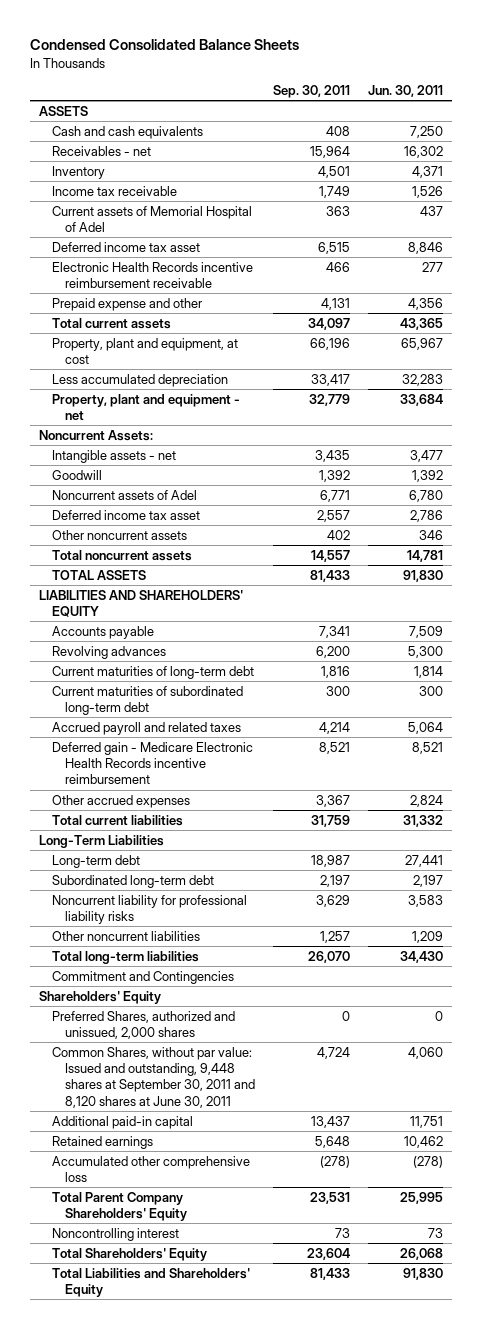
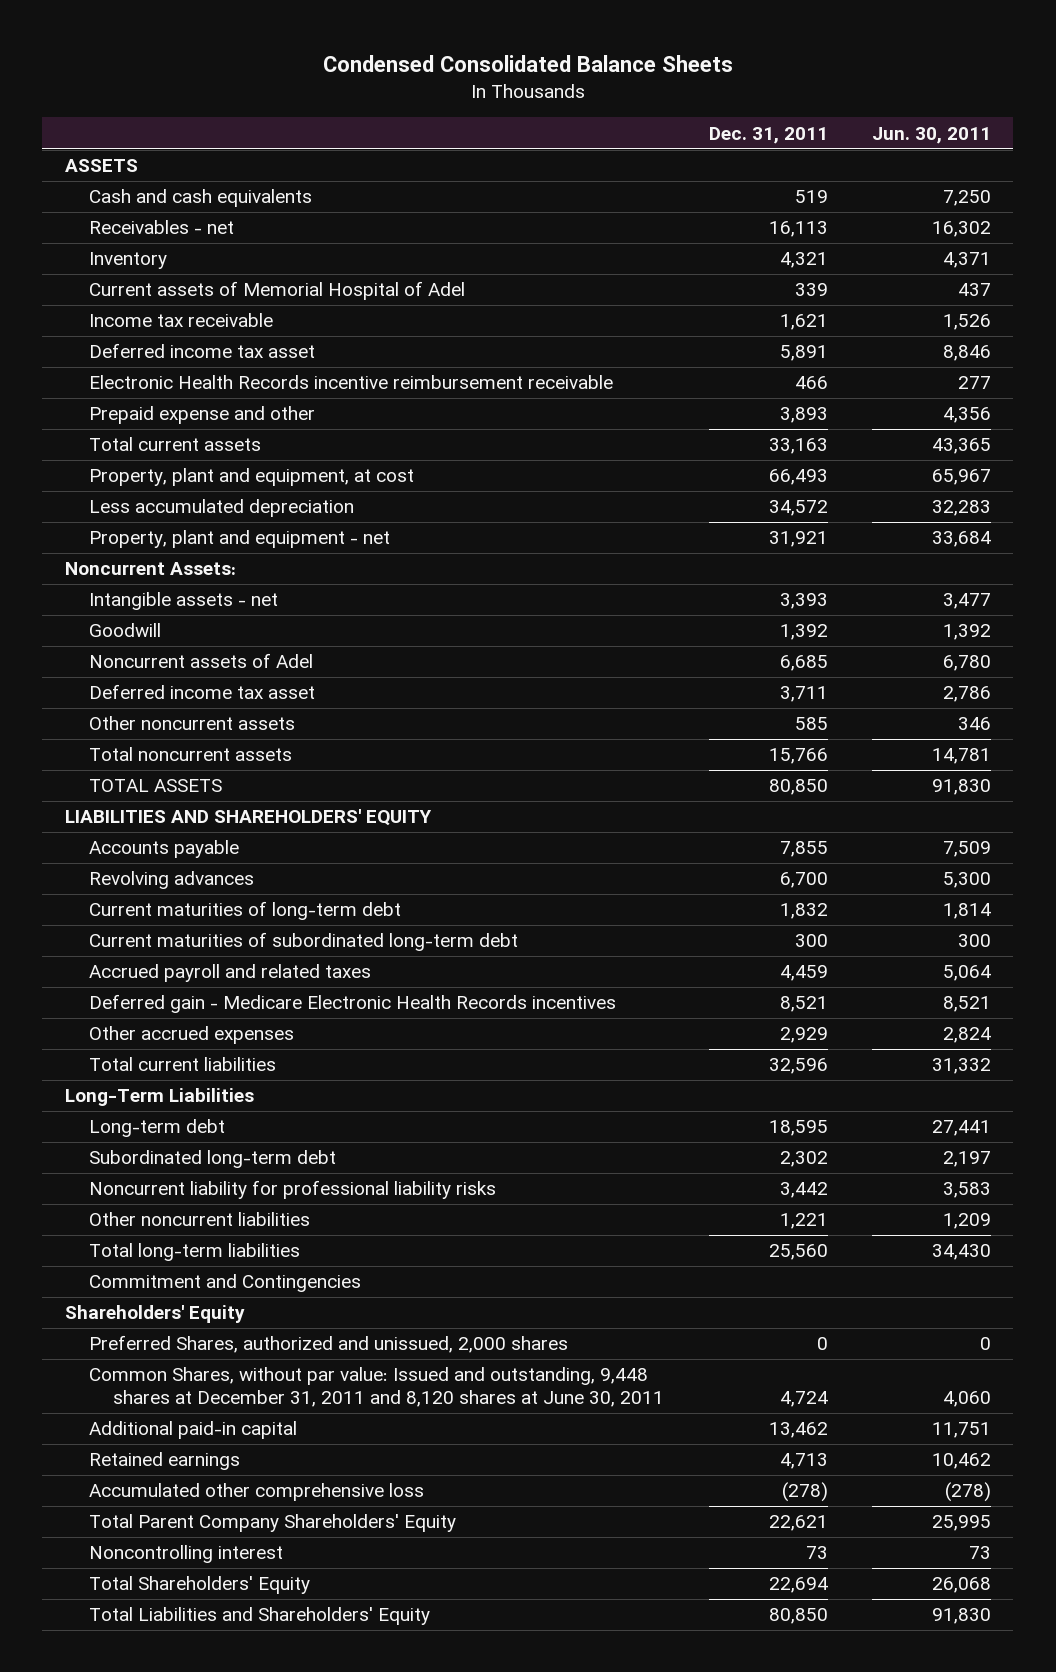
- | Sep. 30, 2011 | Jun. 30, 2011
+ | Dec. 31, 2011 | Jun. 30, 2011
moved down: Income tax receivable | 1,621 | 1,526
- Deferred gain - Medicare Electronic Health Records incentive reimbursement | 8,521 | 8,521
+ Deferred gain - Medicare Electronic Health Records incentives | 8,521 | 8,521
- Common Shares, without par value: Issued and outstanding, 9,448 shares at September 30, 2011 and 8,120 shares at June 30, 2011 | 4,724 | 4,060
+ Common Shares, without par value: Issued and outstanding, 9,448 shares at December 31, 2011 and 8,120 shares at June 30, 2011 | 4,724 | 4,060

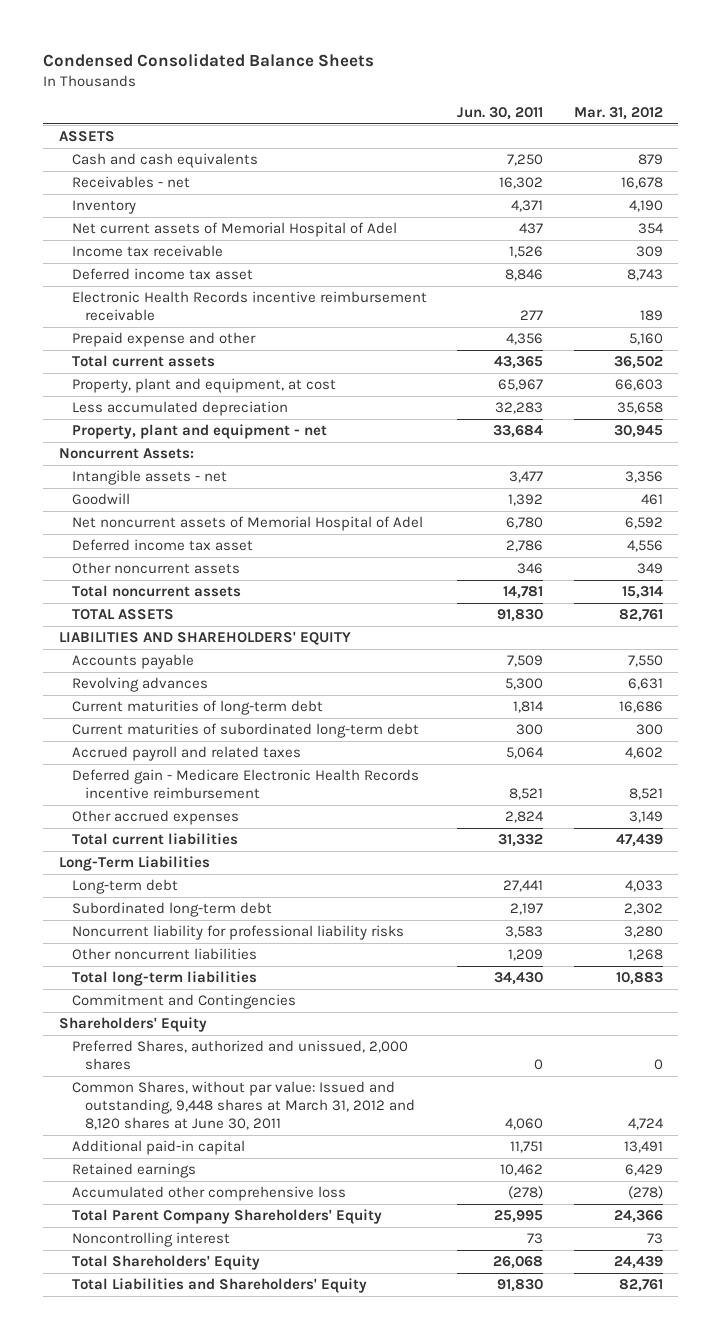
- | Dec. 31, 2011 | Jun. 30, 2011
+ | Jun. 30, 2011 | Mar. 31, 2012
- Current assets of Memorial Hospital of Adel | 339 | 437
+ Net current assets of Memorial Hospital of Adel | 437 | 354
- Noncurrent assets of Adel | 6,685 | 6,780
+ Net noncurrent assets of Memorial Hospital of Adel | 6,780 | 6,592
- Deferred gain - Medicare Electronic Health Records incentives | 8,521 | 8,521
+ Deferred gain - Medicare Electronic Health Records incentive reimbursement | 8,521 | 8,521
- Common Shares, without par value: Issued and outstanding, 9,448 shares at December 31, 2011 and 8,120 shares at June 30, 2011 | 4,724 | 4,060
+ Common Shares, without par value: Issued and outstanding, 9,448 shares at March 31, 2012 and 8,120 shares at June 30, 2011 | 4,060 | 4,724

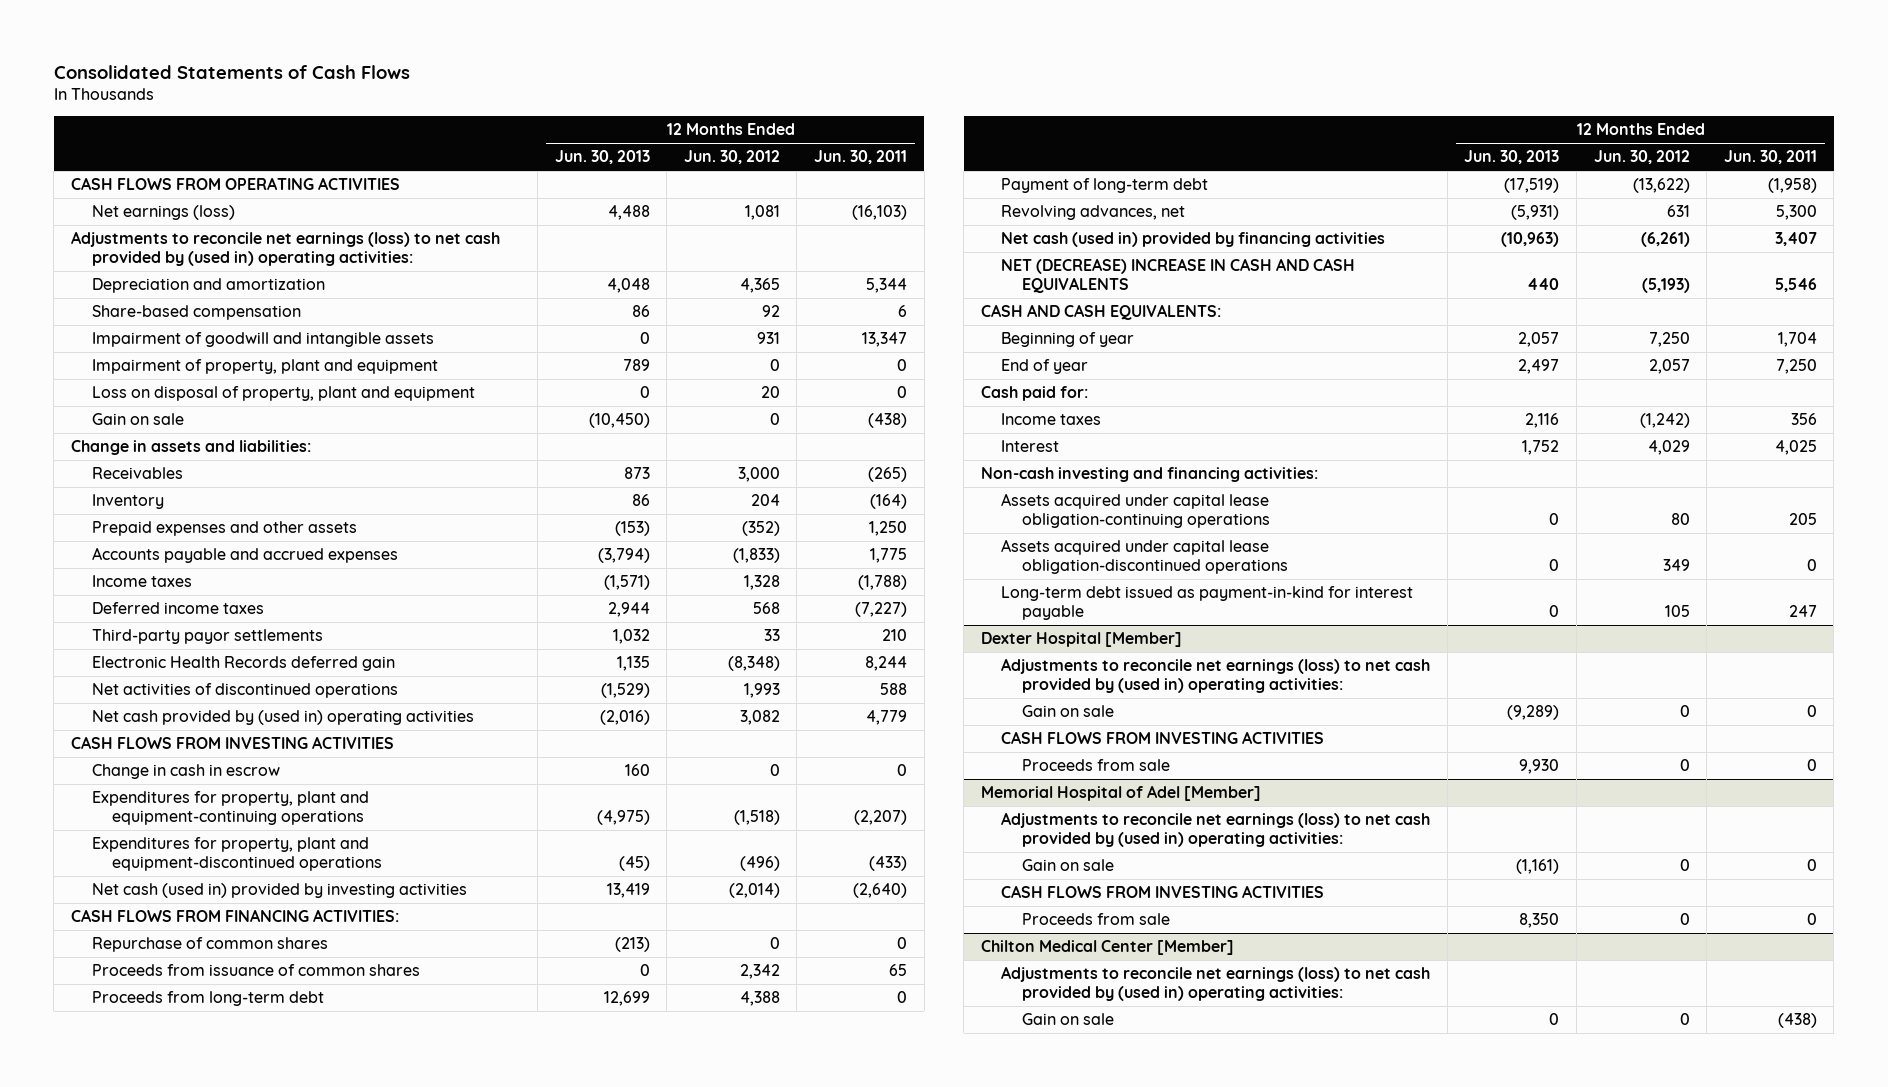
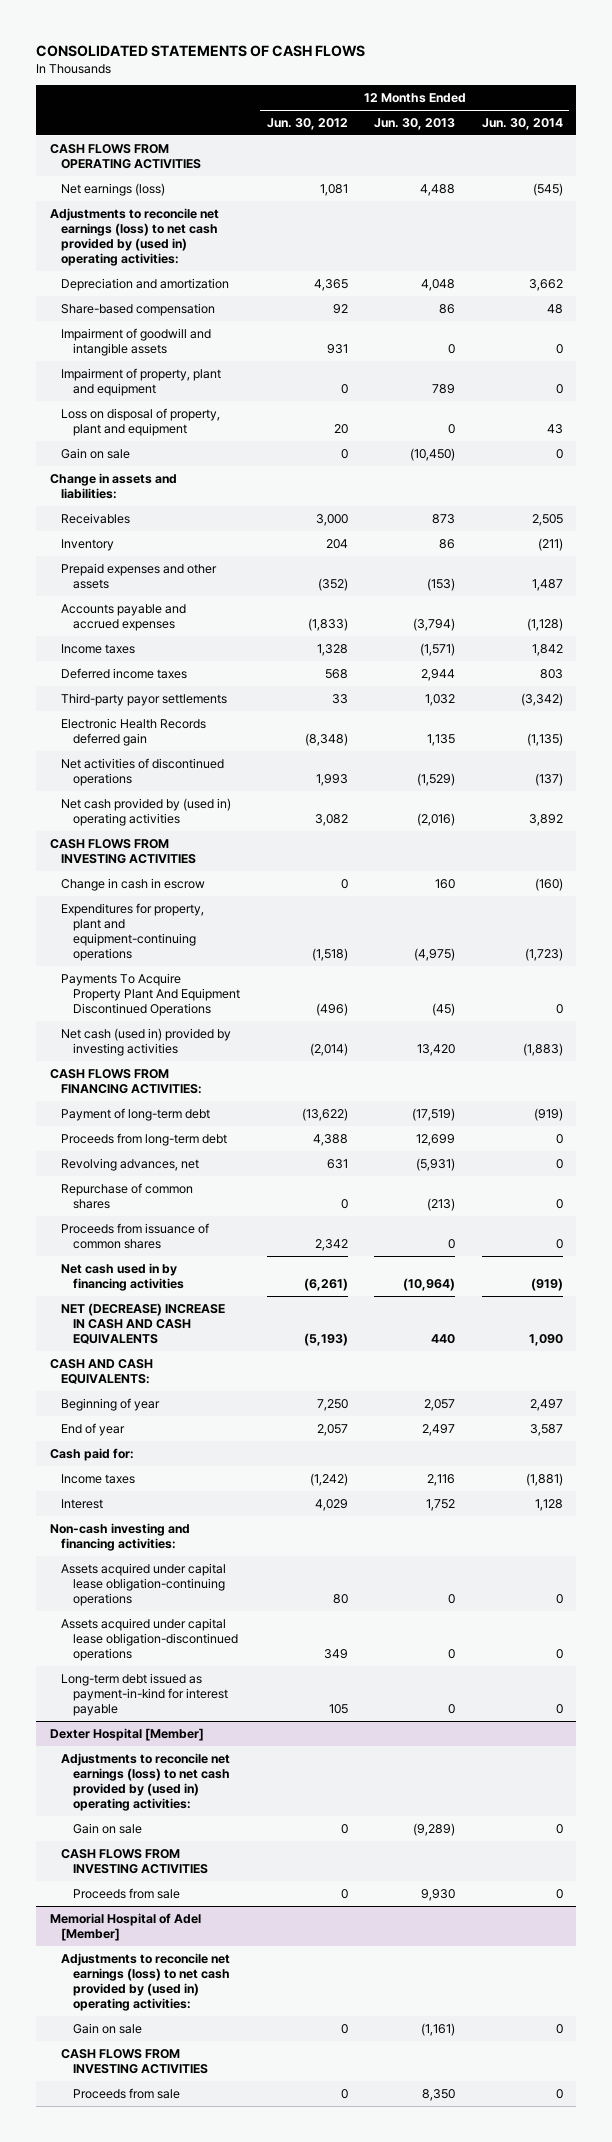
- Consolidated Statements of Cash Flows
+ CONSOLIDATED STATEMENTS OF CASH FLOWS
- | 12 Months Ended Jun. 30, 2013 | 12 Months Ended Jun. 30, 2012 | 12 Months Ended Jun. 30, 2011
+ | 12 Months Ended Jun. 30, 2012 | 12 Months Ended Jun. 30, 2013 | 12 Months Ended Jun. 30, 2014
- Expenditures for property, plant and equipment-discontinued operations | (45) | (496) | (433)
- Net cash (used in) provided by investing activities | 13,419 | (2,014) | (2,640)
+ Payments To Acquire Property Plant And Equipment Discontinued Operations | (496) | (45) | 0
+ Net cash (used in) provided by investing activities | (2,014) | 13,420 | (1,883)
moved down: Proceeds from long-term debt | 4,388 | 12,699 | 0
- Net cash (used in) provided by financing activities | (10,963) | (6,261) | 3,407
moved down: Repurchase of common shares | 0 | (213) | 0
moved down: Proceeds from issuance of common shares | 2,342 | 0 | 0
+ Net cash used in by financing activities | (6,261) | (10,964) | (919)
- Chilton Medical Center [Member]
- Adjustments to reconcile net earnings (loss) to net cash provided by (used in) operating activities:
- Gain on sale | 0 | 0 | (438)

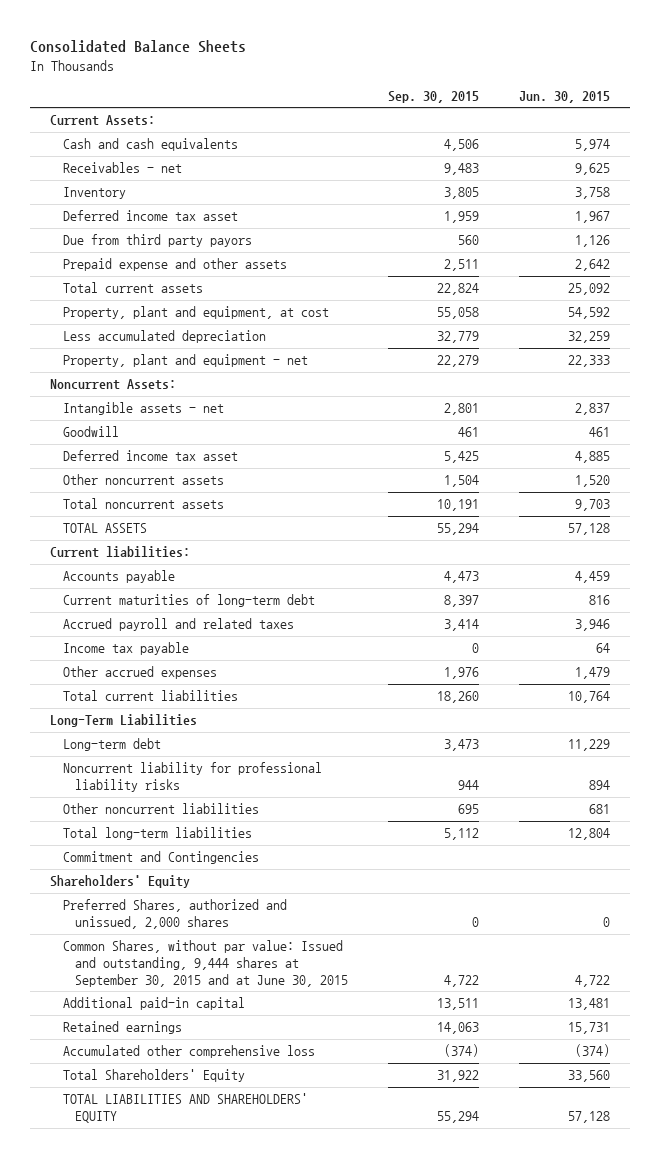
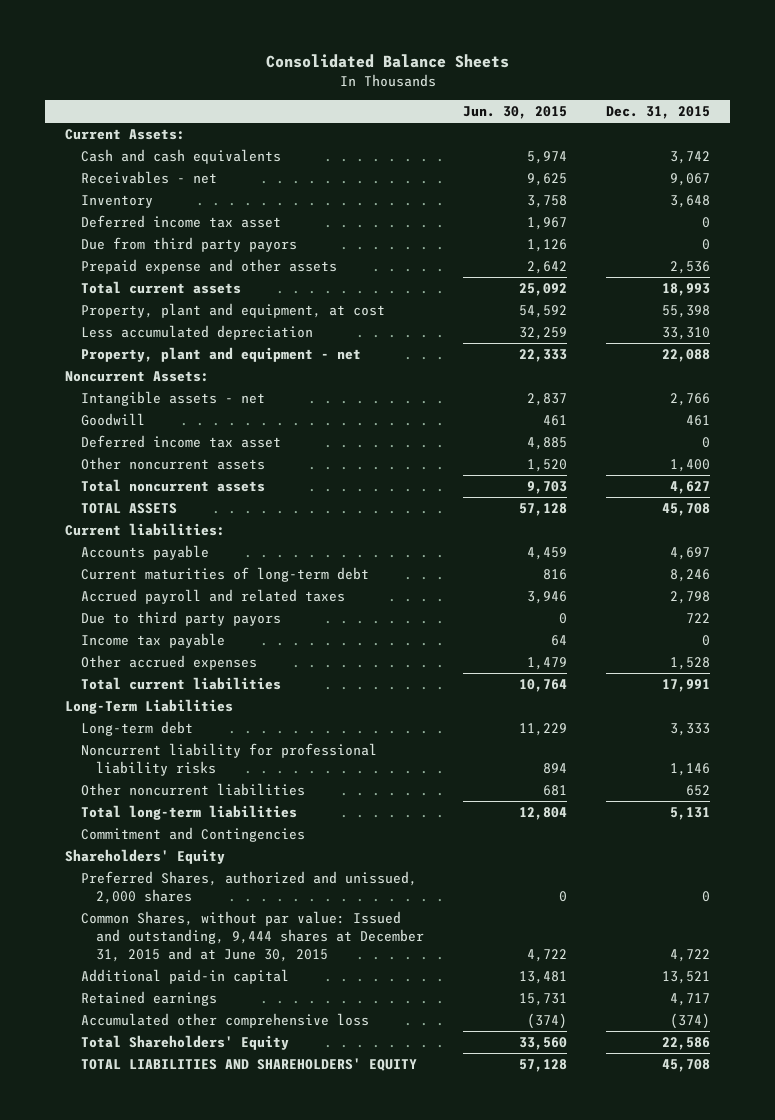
- | Sep. 30, 2015 | Jun. 30, 2015
+ | Jun. 30, 2015 | Dec. 31, 2015
+ Due to third party payors | 0 | 722
- Common Shares, without par value: Issued and outstanding, 9,444 shares at September 30, 2015 and at June 30, 2015 | 4,722 | 4,722
+ Common Shares, without par value: Issued and outstanding, 9,444 shares at December 31, 2015 and at June 30, 2015 | 4,722 | 4,722

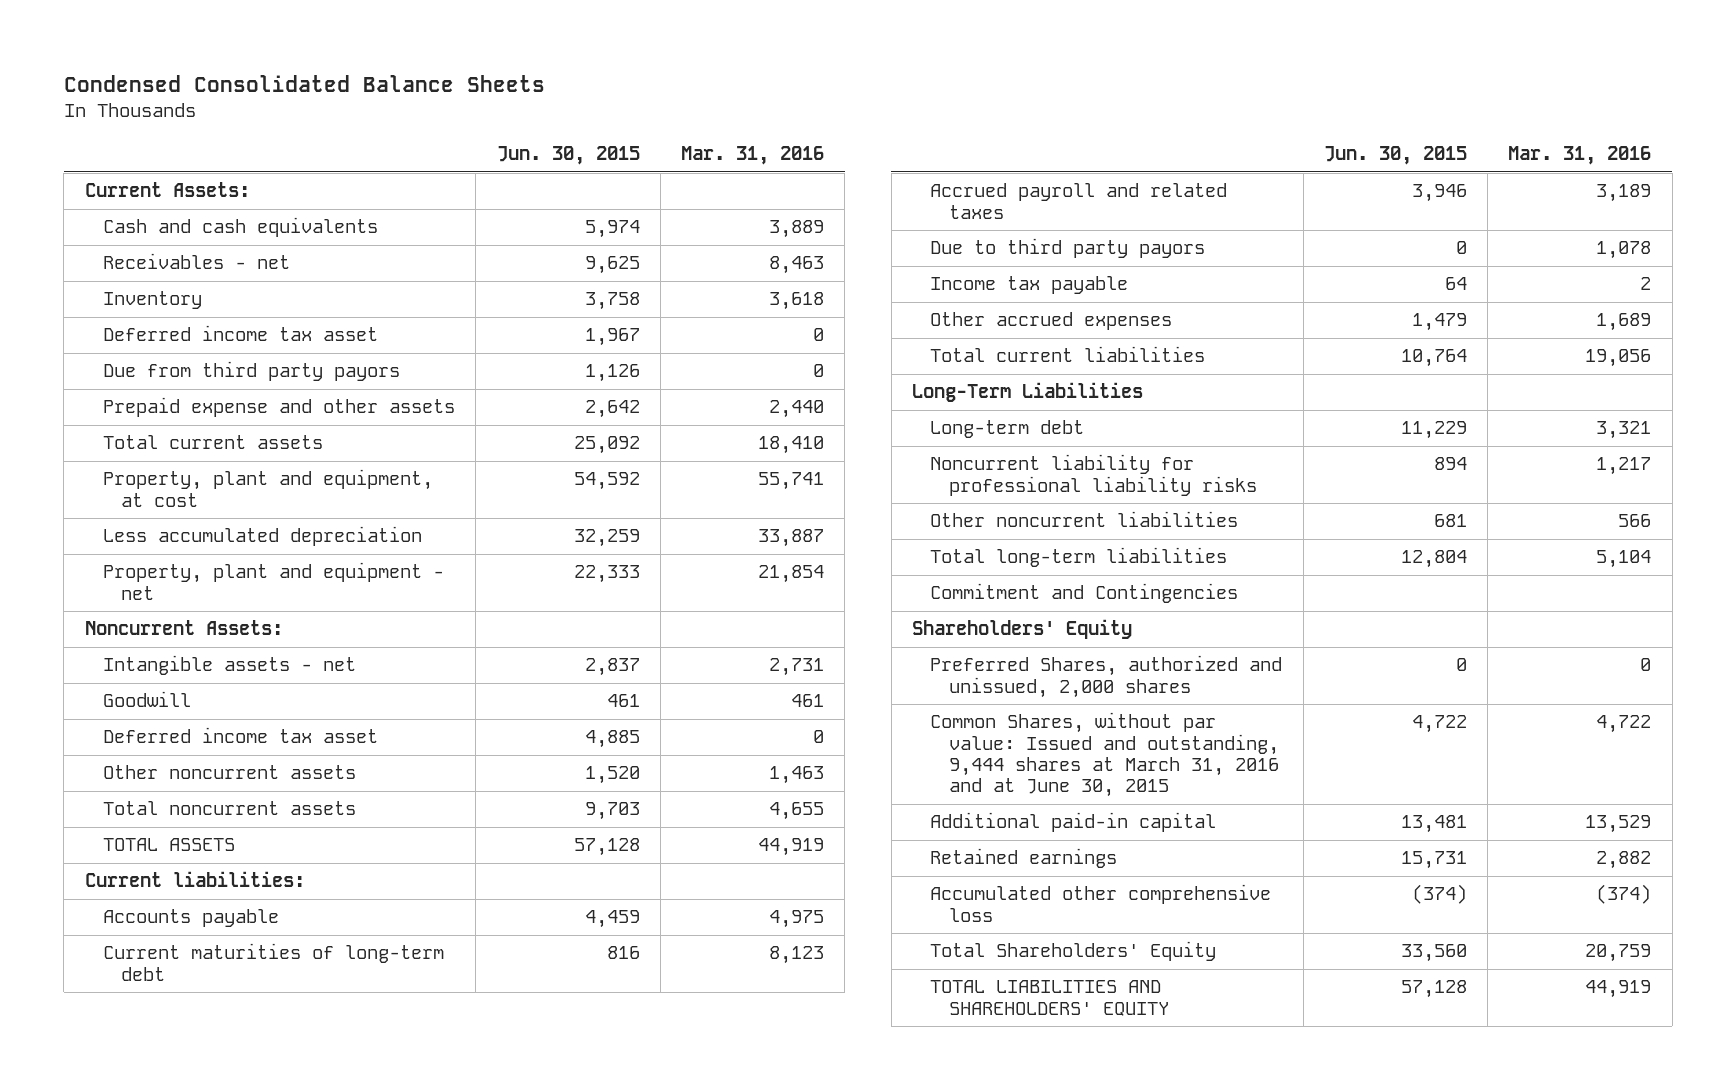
- Consolidated Balance Sheets
+ Condensed Consolidated Balance Sheets
- | Jun. 30, 2015 | Dec. 31, 2015
+ | Jun. 30, 2015 | Mar. 31, 2016
- Common Shares, without par value: Issued and outstanding, 9,444 shares at December 31, 2015 and at June 30, 2015 | 4,722 | 4,722
+ Common Shares, without par value: Issued and outstanding, 9,444 shares at March 31, 2016 and at June 30, 2015 | 4,722 | 4,722

